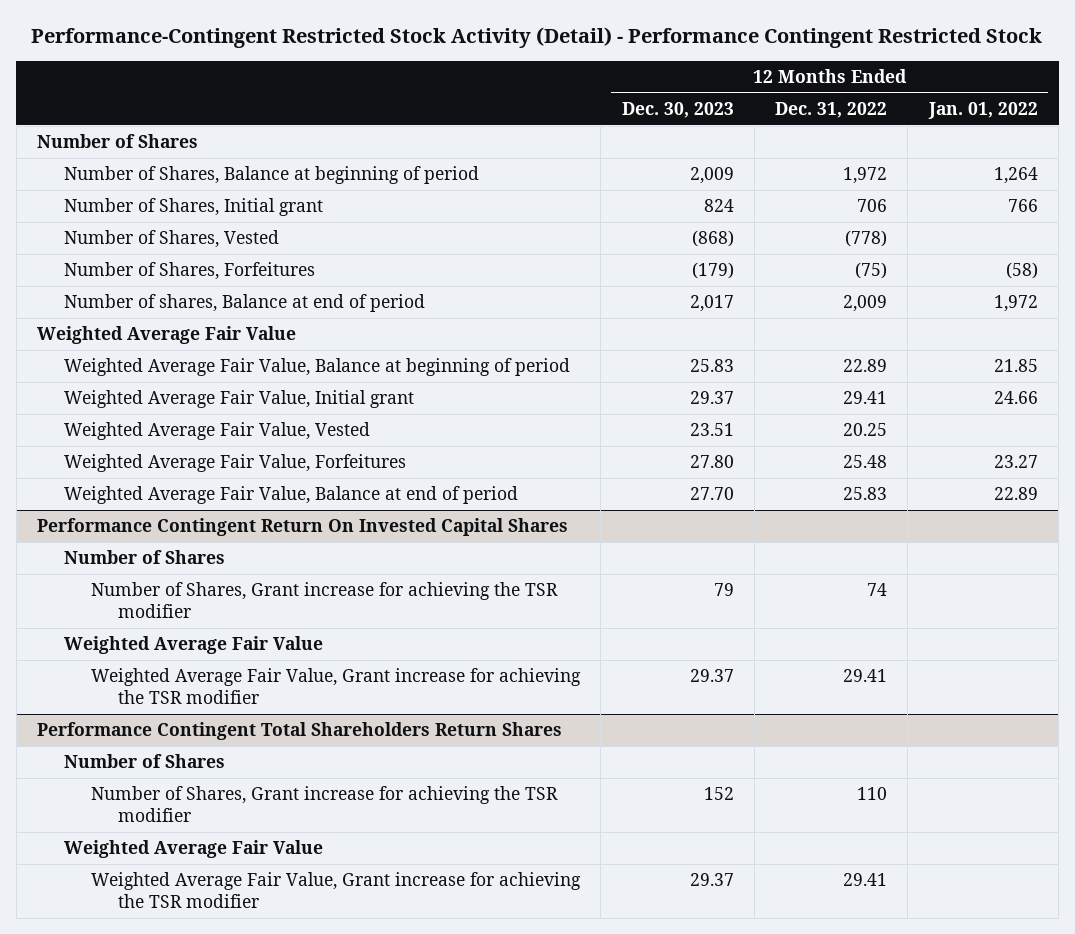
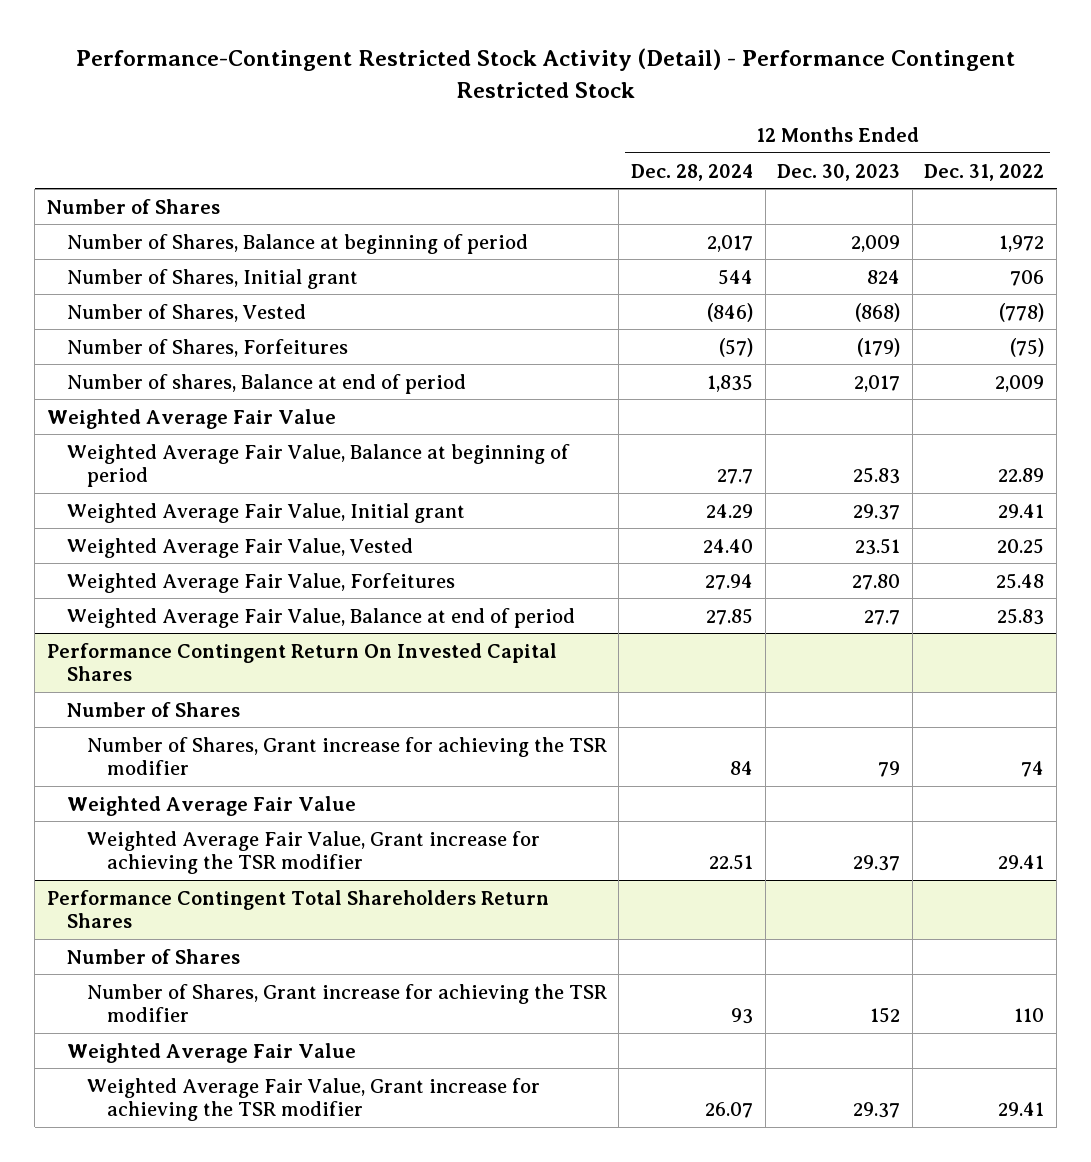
- | 12 Months Ended Dec. 30, 2023 | 12 Months Ended Dec. 31, 2022 | 12 Months Ended Jan. 01, 2022
+ | 12 Months Ended Dec. 28, 2024 | 12 Months Ended Dec. 30, 2023 | 12 Months Ended Dec. 31, 2022
- Weighted Average Fair Value, Balance at end of period | 27.70 | 25.83 | 22.89
+ Weighted Average Fair Value, Balance at end of period | 27.85 | 27.7 | 25.83

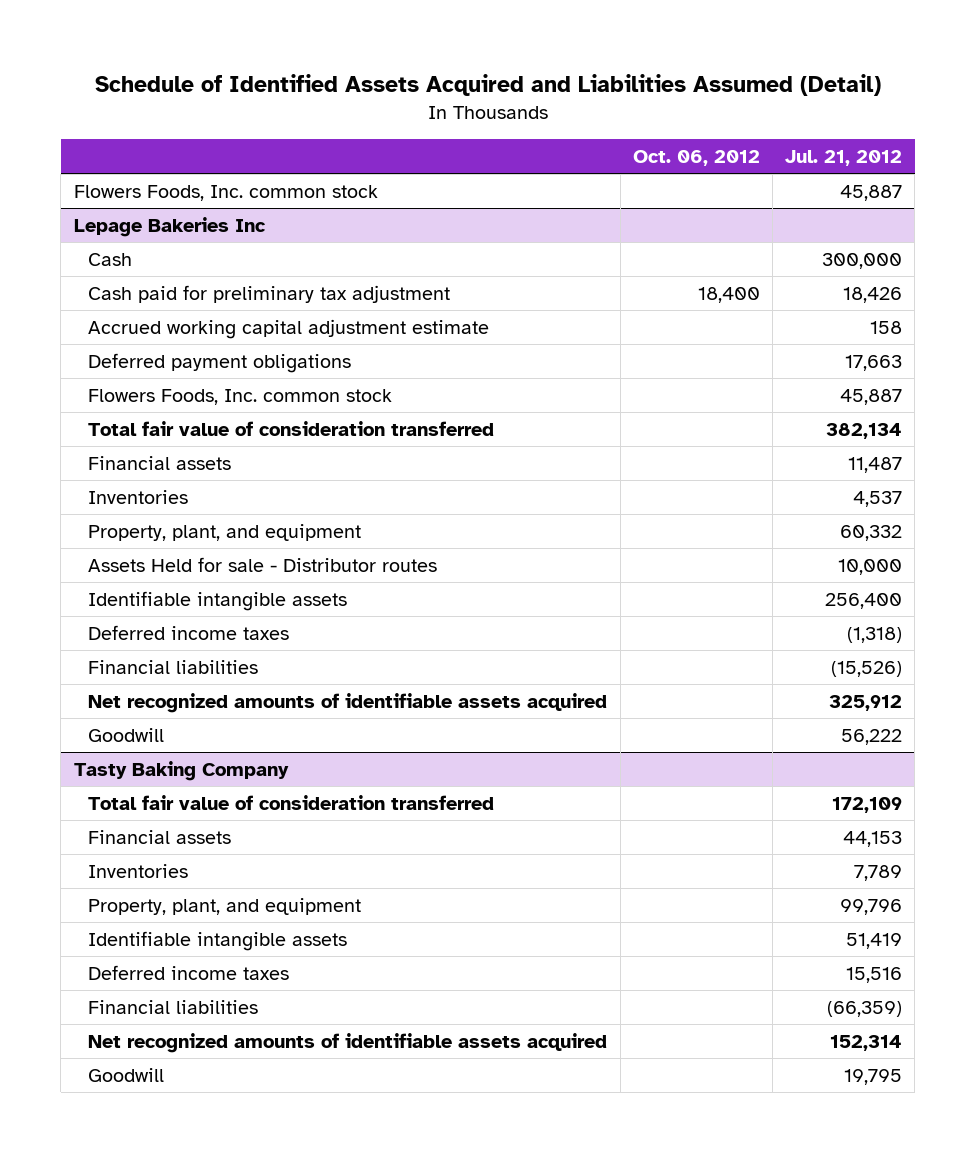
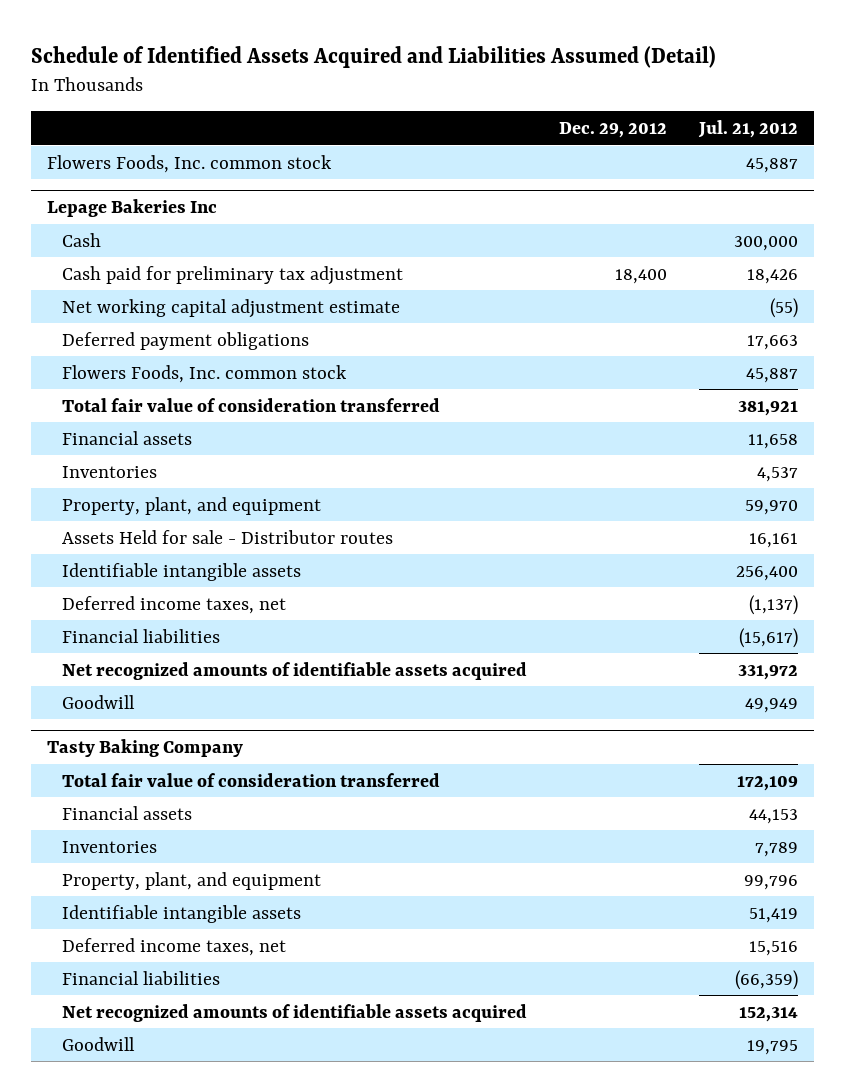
- | Oct. 06, 2012 | Jul. 21, 2012
+ | Dec. 29, 2012 | Jul. 21, 2012
@ Lepage Bakeries Inc
- Accrued working capital adjustment estimate | | 158
+ Net working capital adjustment estimate | | (55)
- Total fair value of consideration transferred | | 382,134
- Financial assets | | 11,487
+ Total fair value of consideration transferred | | 381,921
+ Financial assets | | 11,658
- Property, plant, and equipment | | 60,332
- Assets Held for sale - Distributor routes | | 10,000
+ Property, plant, and equipment | | 59,970
+ Assets Held for sale - Distributor routes | | 16,161
- Deferred income taxes | | (1,318)
- Financial liabilities | | (15,526)
- Net recognized amounts of identifiable assets acquired | | 325,912
- Goodwill | | 56,222
+ Deferred income taxes, net | | (1,137)
+ Financial liabilities | | (15,617)
+ Net recognized amounts of identifiable assets acquired | | 331,972
+ Goodwill | | 49,949
@ Tasty Baking Company
- Deferred income taxes | | 15,516
+ Deferred income taxes, net | | 15,516

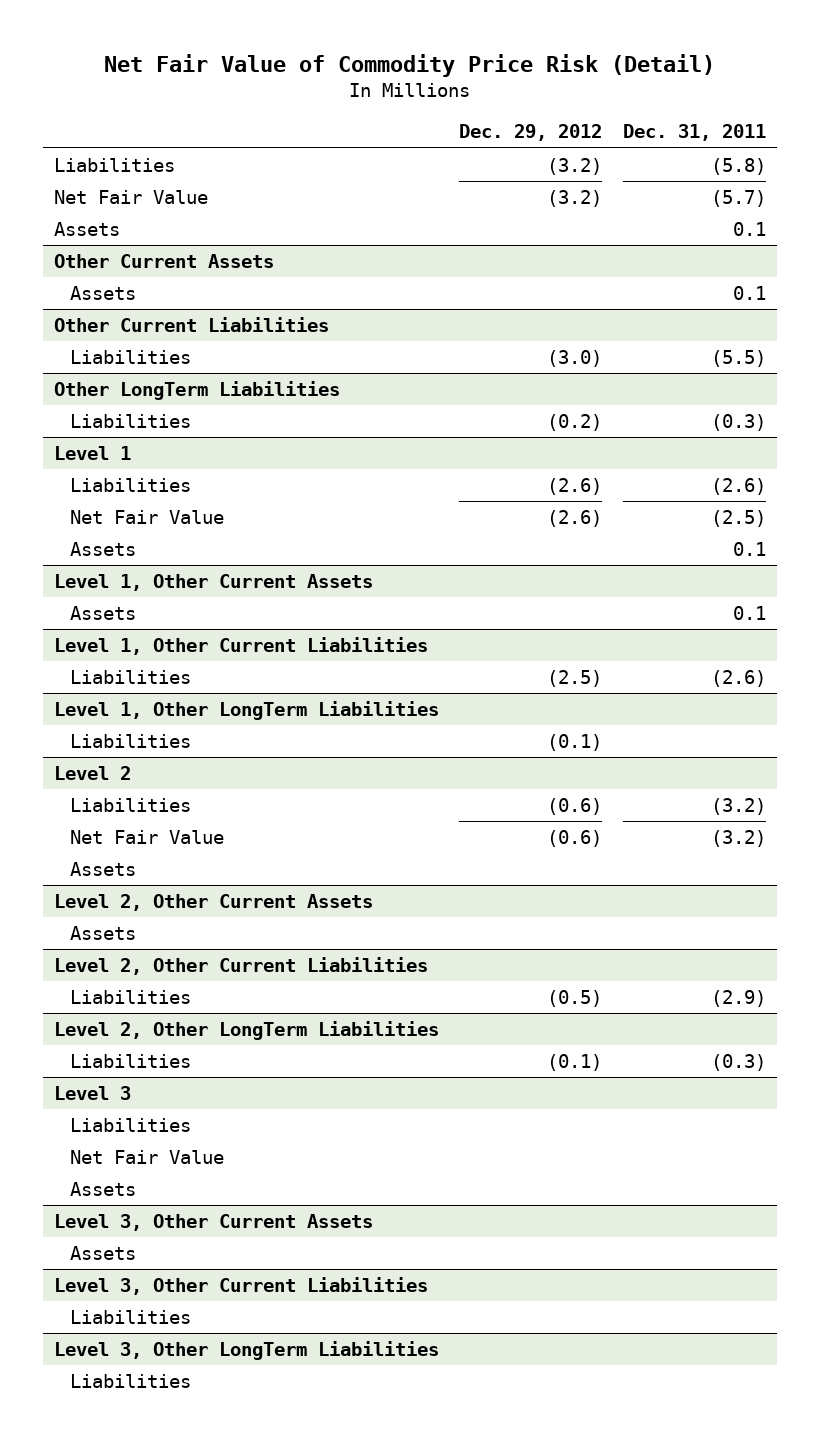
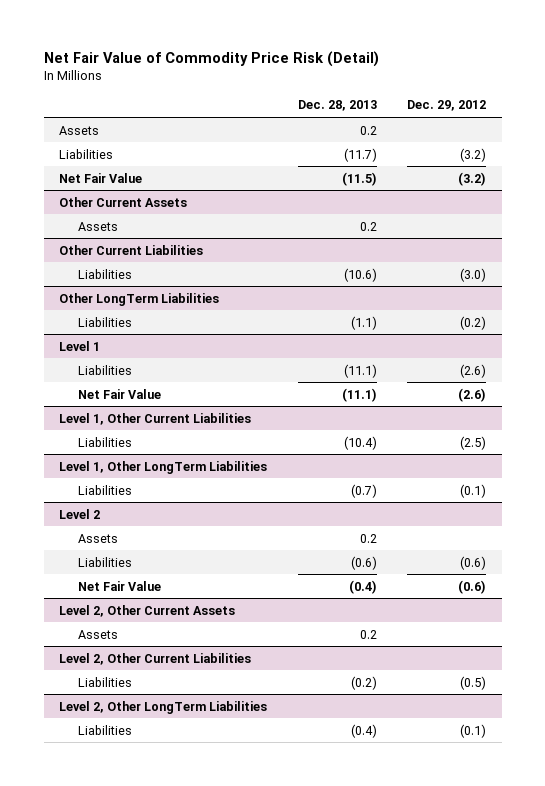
- | Dec. 29, 2012 | Dec. 31, 2011
+ | Dec. 28, 2013 | Dec. 29, 2012
moved up: Assets | 0.2 |
@ Level 1
- Assets | | 0.1
- Level 1, Other Current Assets
- Assets | | 0.1
@ Level 2
moved up: Assets | 0.2 |
- Level 3
- Liabilities
- Net Fair Value
- Assets
- Level 3, Other Current Assets
- Assets
- Level 3, Other Current Liabilities
- Liabilities
- Level 3, Other LongTerm Liabilities
- Liabilities

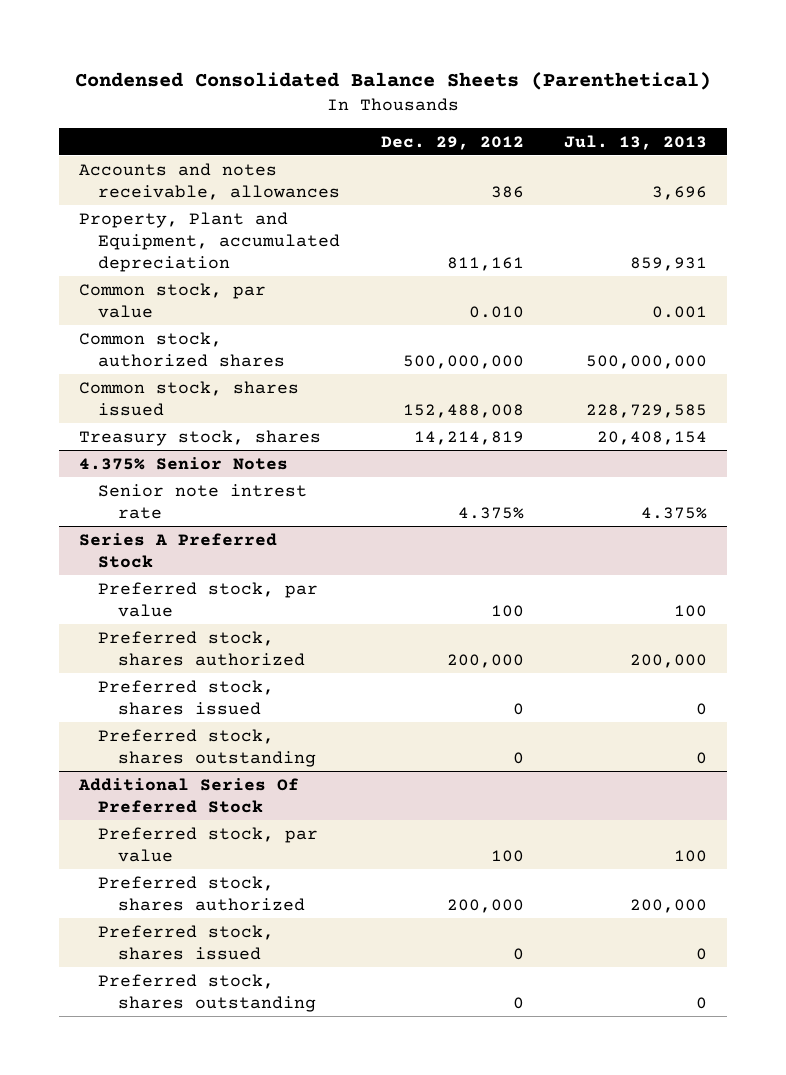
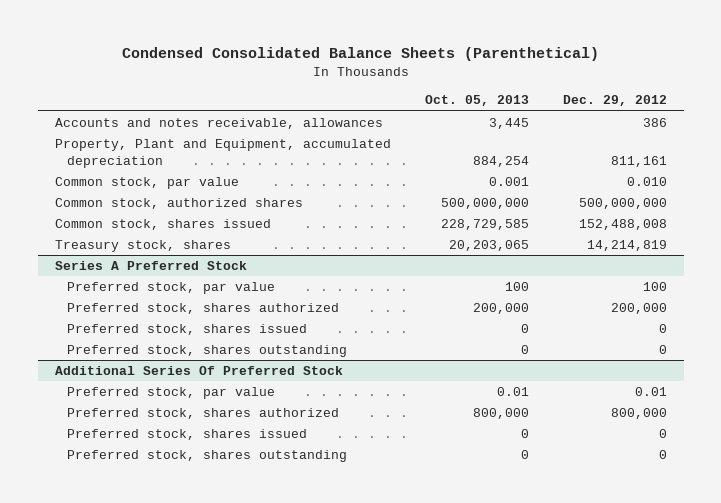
- | Dec. 29, 2012 | Jul. 13, 2013
+ | Oct. 05, 2013 | Dec. 29, 2012
- 4.375% Senior Notes
- Senior note intrest rate | 4.375% | 4.375%
@ Additional Series Of Preferred Stock
- Preferred stock, par value | 100 | 100
- Preferred stock, shares authorized | 200,000 | 200,000
+ Preferred stock, par value | 0.01 | 0.01
+ Preferred stock, shares authorized | 800,000 | 800,000

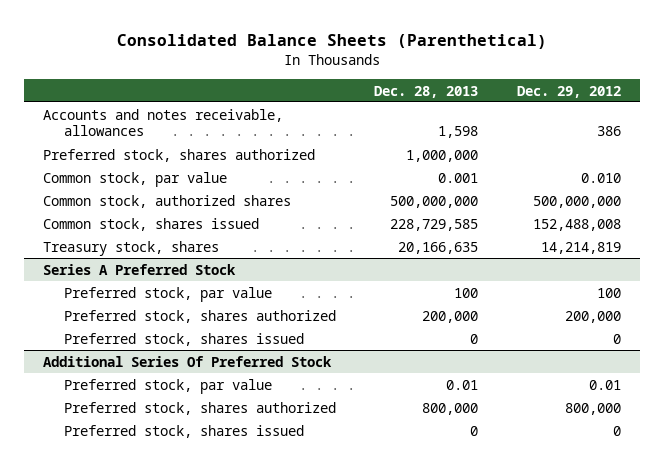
- Condensed Consolidated Balance Sheets (Parenthetical)
+ Consolidated Balance Sheets (Parenthetical)
- | Oct. 05, 2013 | Dec. 29, 2012
+ | Dec. 28, 2013 | Dec. 29, 2012
- Property, Plant and Equipment, accumulated depreciation | 884,254 | 811,161
+ Preferred stock, shares authorized | 1,000,000 |
@ Series A Preferred Stock
- Preferred stock, shares outstanding | 0 | 0
@ Additional Series Of Preferred Stock
- Preferred stock, shares outstanding | 0 | 0

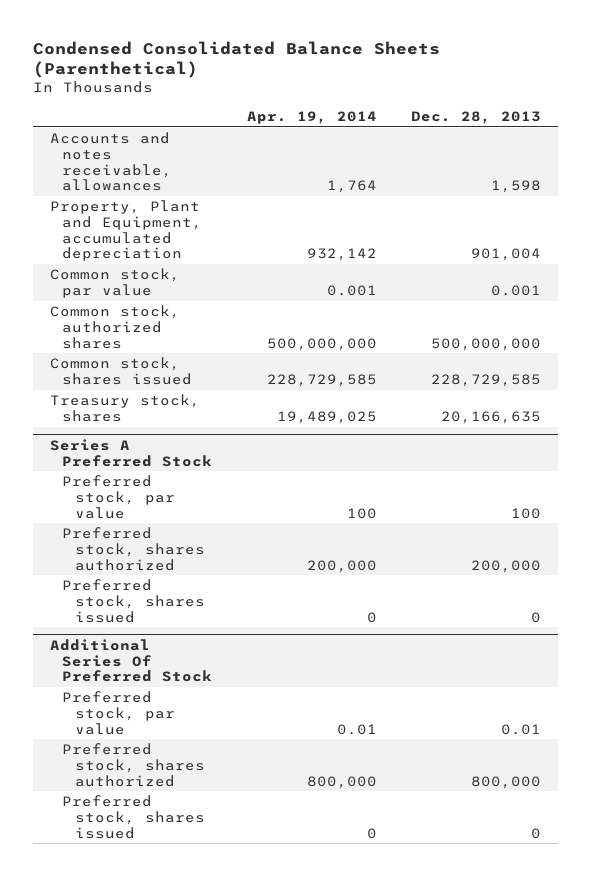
- Consolidated Balance Sheets (Parenthetical)
+ Condensed Consolidated Balance Sheets (Parenthetical)
- | Dec. 28, 2013 | Dec. 29, 2012
+ | Apr. 19, 2014 | Dec. 28, 2013
- Preferred stock, shares authorized | 1,000,000 |
+ Property, Plant and Equipment, accumulated depreciation | 932,142 | 901,004

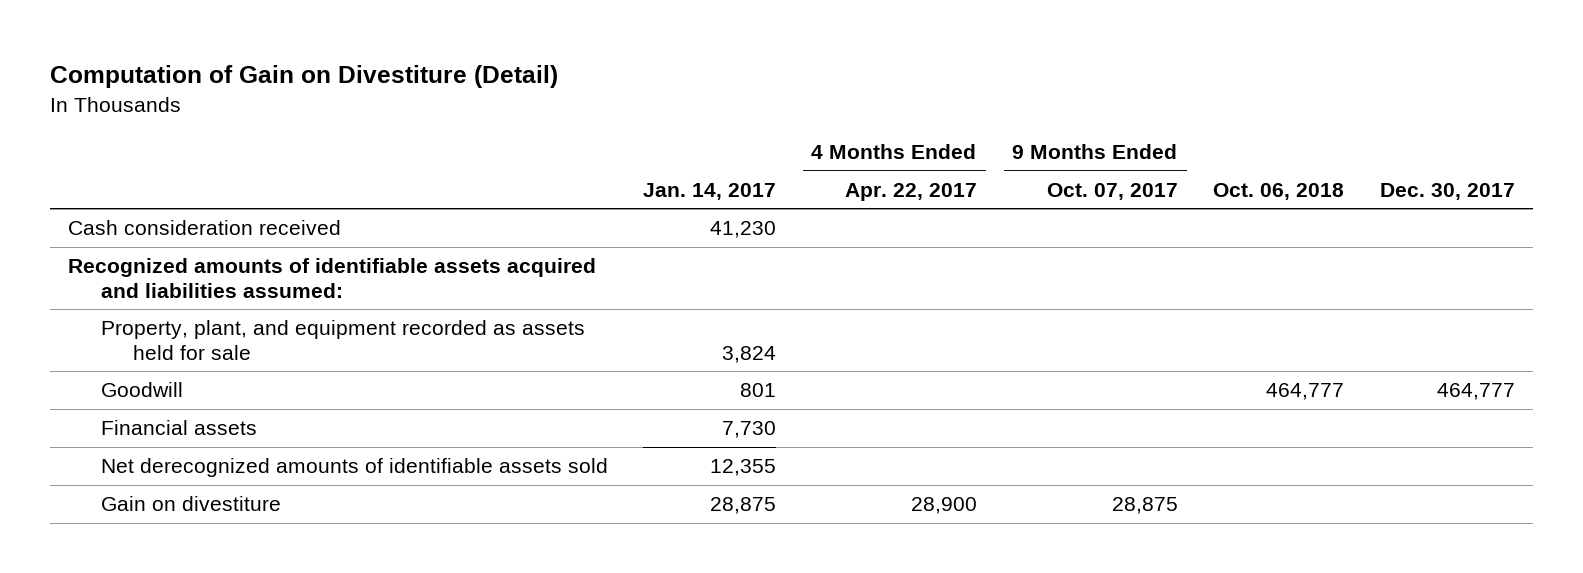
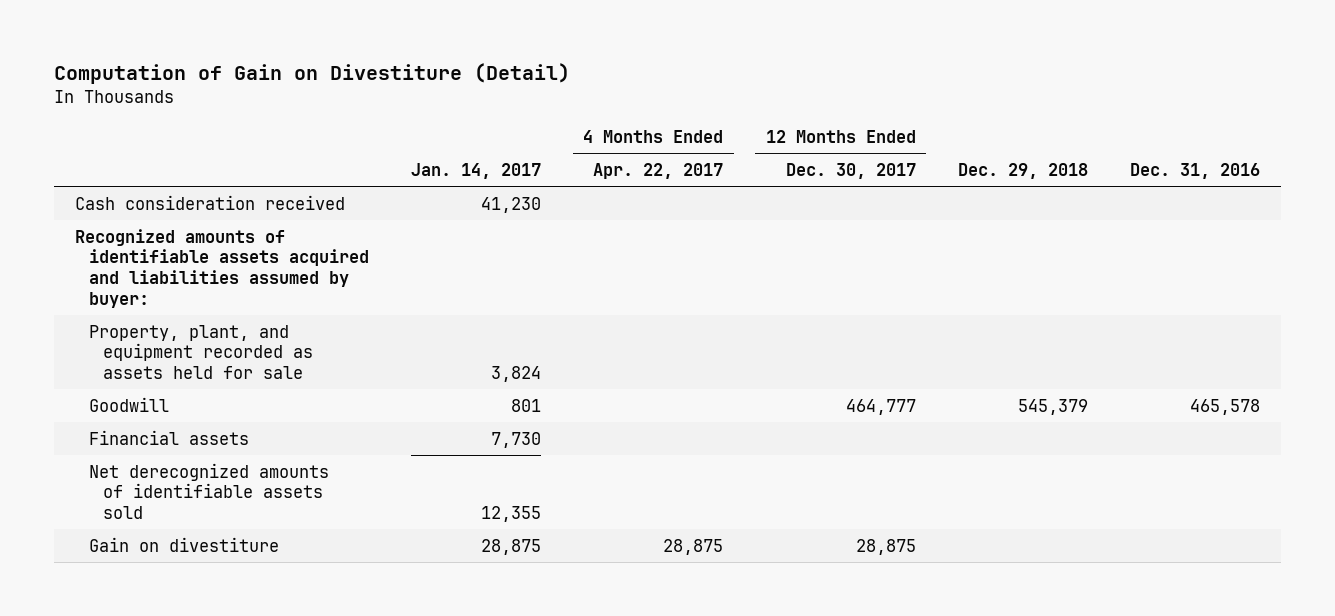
- | Jan. 14, 2017 | 4 Months Ended Apr. 22, 2017 | 9 Months Ended Oct. 07, 2017 | Oct. 06, 2018 | Dec. 30, 2017
+ | Jan. 14, 2017 | 4 Months Ended Apr. 22, 2017 | 12 Months Ended Dec. 30, 2017 | Dec. 29, 2018 | Dec. 31, 2016
- Recognized amounts of identifiable assets acquired and liabilities assumed:
+ Recognized amounts of identifiable assets acquired and liabilities assumed by buyer:
- Gain on divestiture | 28,875 | 28,900 | 28,875 | |
+ Gain on divestiture | 28,875 | 28,875 | 28,875 | |

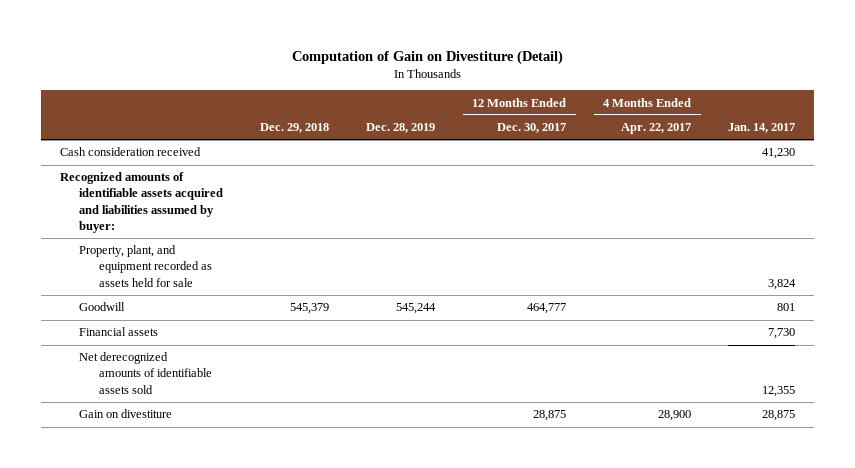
- | Jan. 14, 2017 | 4 Months Ended Apr. 22, 2017 | 12 Months Ended Dec. 30, 2017 | Dec. 29, 2018 | Dec. 31, 2016
+ | Dec. 29, 2018 | Dec. 28, 2019 | 12 Months Ended Dec. 30, 2017 | 4 Months Ended Apr. 22, 2017 | Jan. 14, 2017
- Gain on divestiture | 28,875 | 28,875 | 28,875 | |
+ Gain on divestiture | | | 28,875 | 28,900 | 28,875

